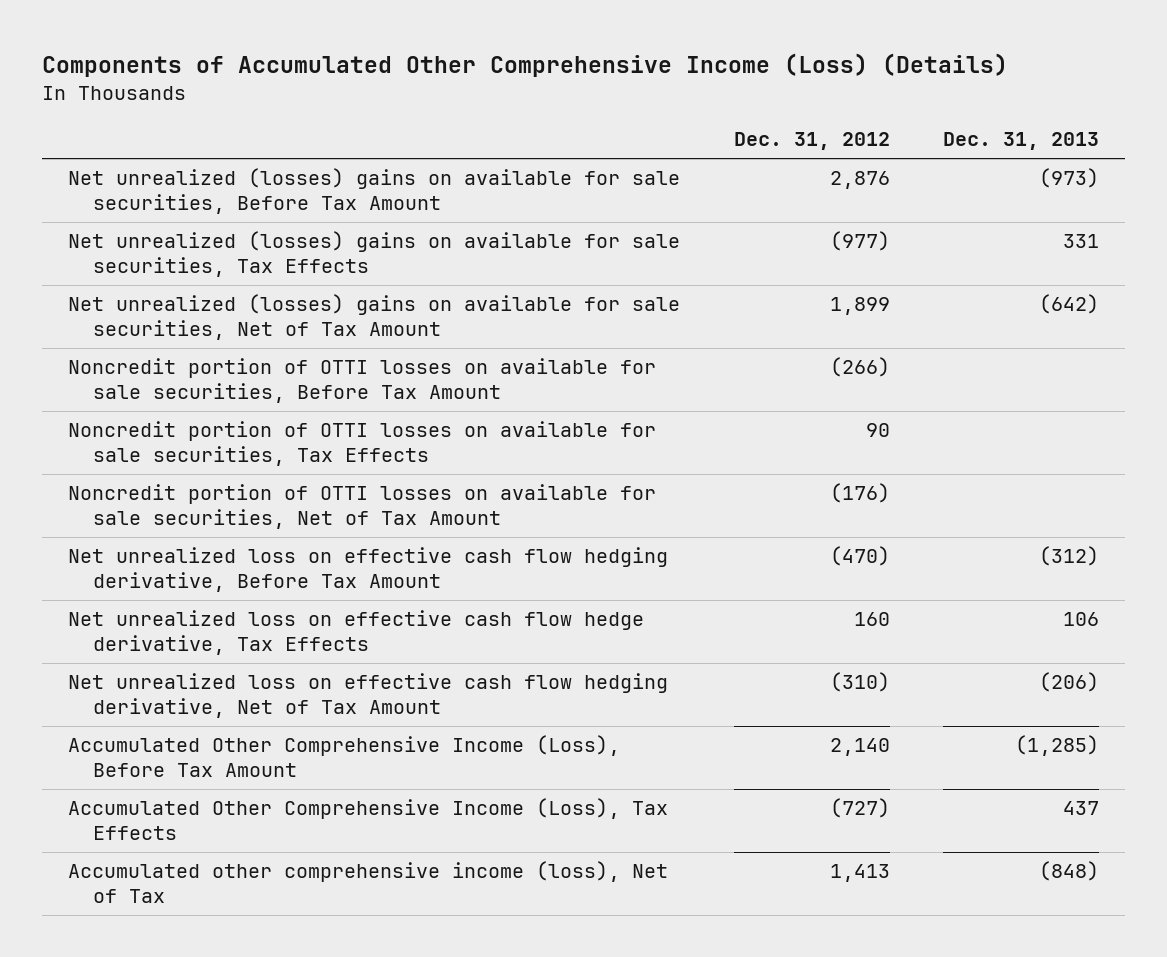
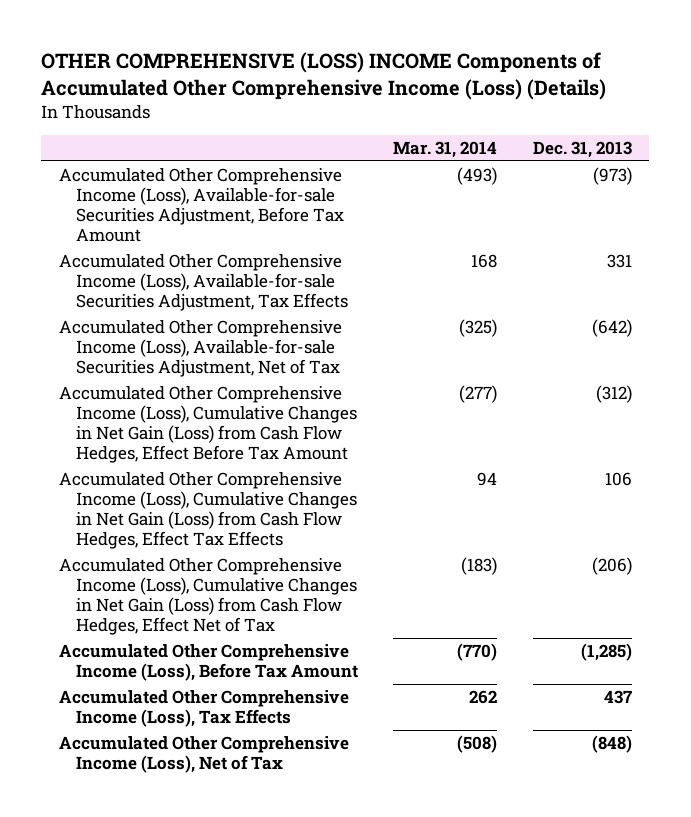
- Components of Accumulated Other Comprehensive Income (Loss) (Details)
+ OTHER COMPREHENSIVE (LOSS) INCOME Components of Accumulated Other Comprehensive Income (Loss) (Details)
- | Dec. 31, 2012 | Dec. 31, 2013
+ | Mar. 31, 2014 | Dec. 31, 2013
- Net unrealized (losses) gains on available for sale securities, Before Tax Amount | 2,876 | (973)
- Net unrealized (losses) gains on available for sale securities, Tax Effects | (977) | 331
- Net unrealized (losses) gains on available for sale securities, Net of Tax Amount | 1,899 | (642)
- Noncredit portion of OTTI losses on available for sale securities, Before Tax Amount | (266) |
- Noncredit portion of OTTI losses on available for sale securities, Tax Effects | 90 |
- Noncredit portion of OTTI losses on available for sale securities, Net of Tax Amount | (176) |
- Net unrealized loss on effective cash flow hedging derivative, Before Tax Amount | (470) | (312)
- Net unrealized loss on effective cash flow hedge derivative, Tax Effects | 160 | 106
- Net unrealized loss on effective cash flow hedging derivative, Net of Tax Amount | (310) | (206)
+ Accumulated Other Comprehensive Income (Loss), Available-for-sale Securities Adjustment, Before Tax Amount | (493) | (973)
+ Accumulated Other Comprehensive Income (Loss), Available-for-sale Securities Adjustment, Tax Effects | 168 | 331
+ Accumulated Other Comprehensive Income (Loss), Available-for-sale Securities Adjustment, Net of Tax | (325) | (642)
+ Accumulated Other Comprehensive Income (Loss), Cumulative Changes in Net Gain (Loss) from Cash Flow Hedges, Effect Before Tax Amount | (277) | (312)
+ Accumulated Other Comprehensive Income (Loss), Cumulative Changes in Net Gain (Loss) from Cash Flow Hedges, Effect Tax Effects | 94 | 106
+ Accumulated Other Comprehensive Income (Loss), Cumulative Changes in Net Gain (Loss) from Cash Flow Hedges, Effect Net of Tax | (183) | (206)
- Accumulated other comprehensive income (loss), Net of Tax | 1,413 | (848)
+ Accumulated Other Comprehensive Income (Loss), Net of Tax | (508) | (848)

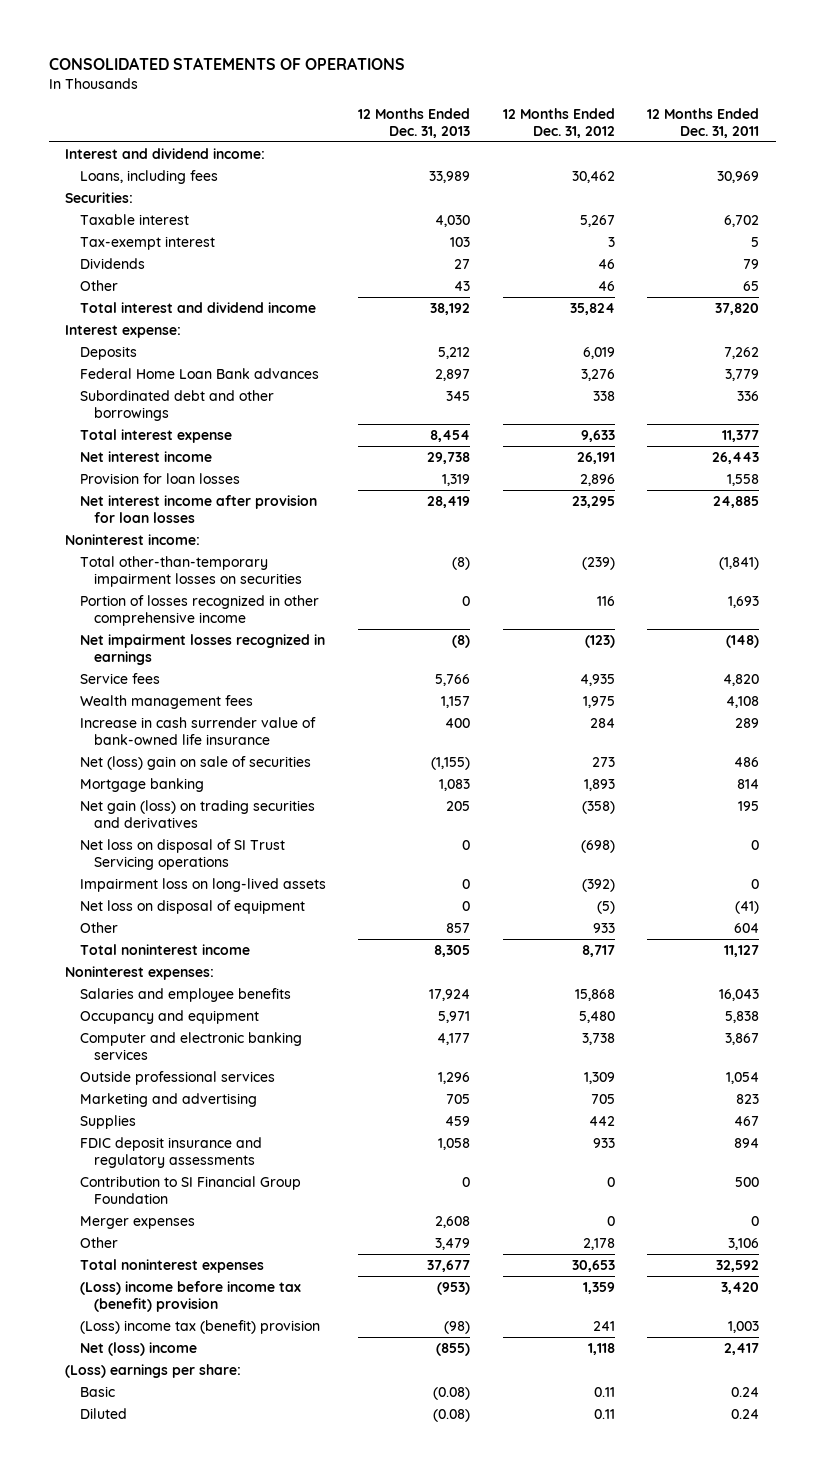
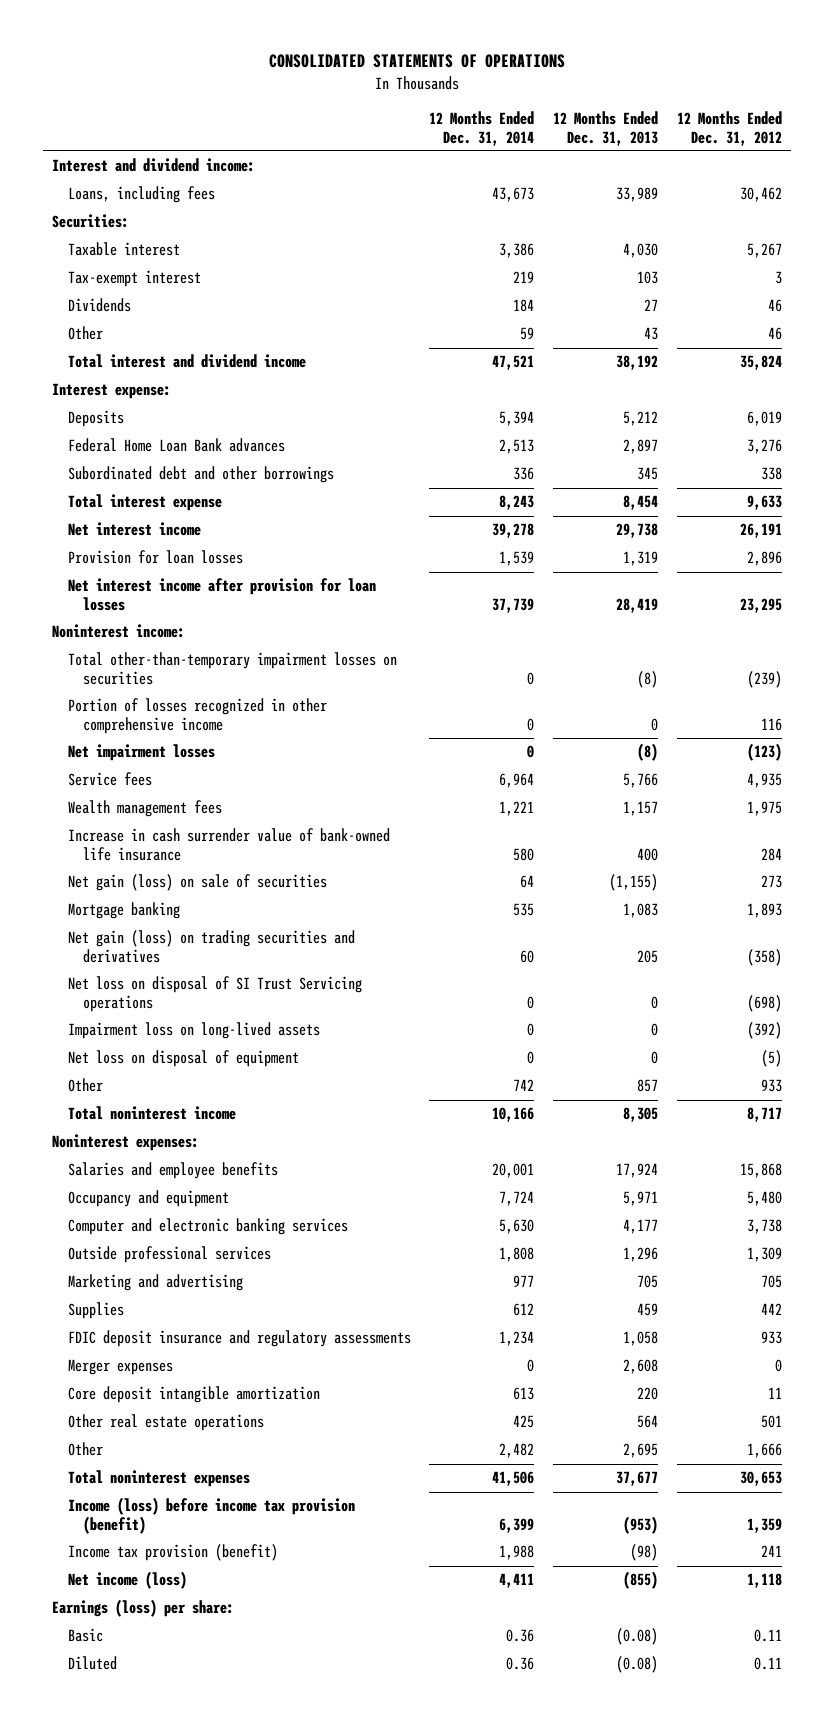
- | 12 Months Ended Dec. 31, 2013 | 12 Months Ended Dec. 31, 2012 | 12 Months Ended Dec. 31, 2011
+ | 12 Months Ended Dec. 31, 2014 | 12 Months Ended Dec. 31, 2013 | 12 Months Ended Dec. 31, 2012
- Net impairment losses recognized in earnings | (8) | (123) | (148)
+ Net impairment losses | 0 | (8) | (123)
- Net (loss) gain on sale of securities | (1,155) | 273 | 486
+ Net gain (loss) on sale of securities | 64 | (1,155) | 273
- Contribution to SI Financial Group Foundation | 0 | 0 | 500
- Other | 3,479 | 2,178 | 3,106
+ Core deposit intangible amortization | 613 | 220 | 11
+ Other real estate operations | 425 | 564 | 501
+ Other | 2,482 | 2,695 | 1,666
- (Loss) income before income tax (benefit) provision | (953) | 1,359 | 3,420
- (Loss) income tax (benefit) provision | (98) | 241 | 1,003
- Net (loss) income | (855) | 1,118 | 2,417
- (Loss) earnings per share:
+ Income (loss) before income tax provision (benefit) | 6,399 | (953) | 1,359
+ Income tax provision (benefit) | 1,988 | (98) | 241
+ Net income (loss) | 4,411 | (855) | 1,118
+ Earnings (loss) per share:

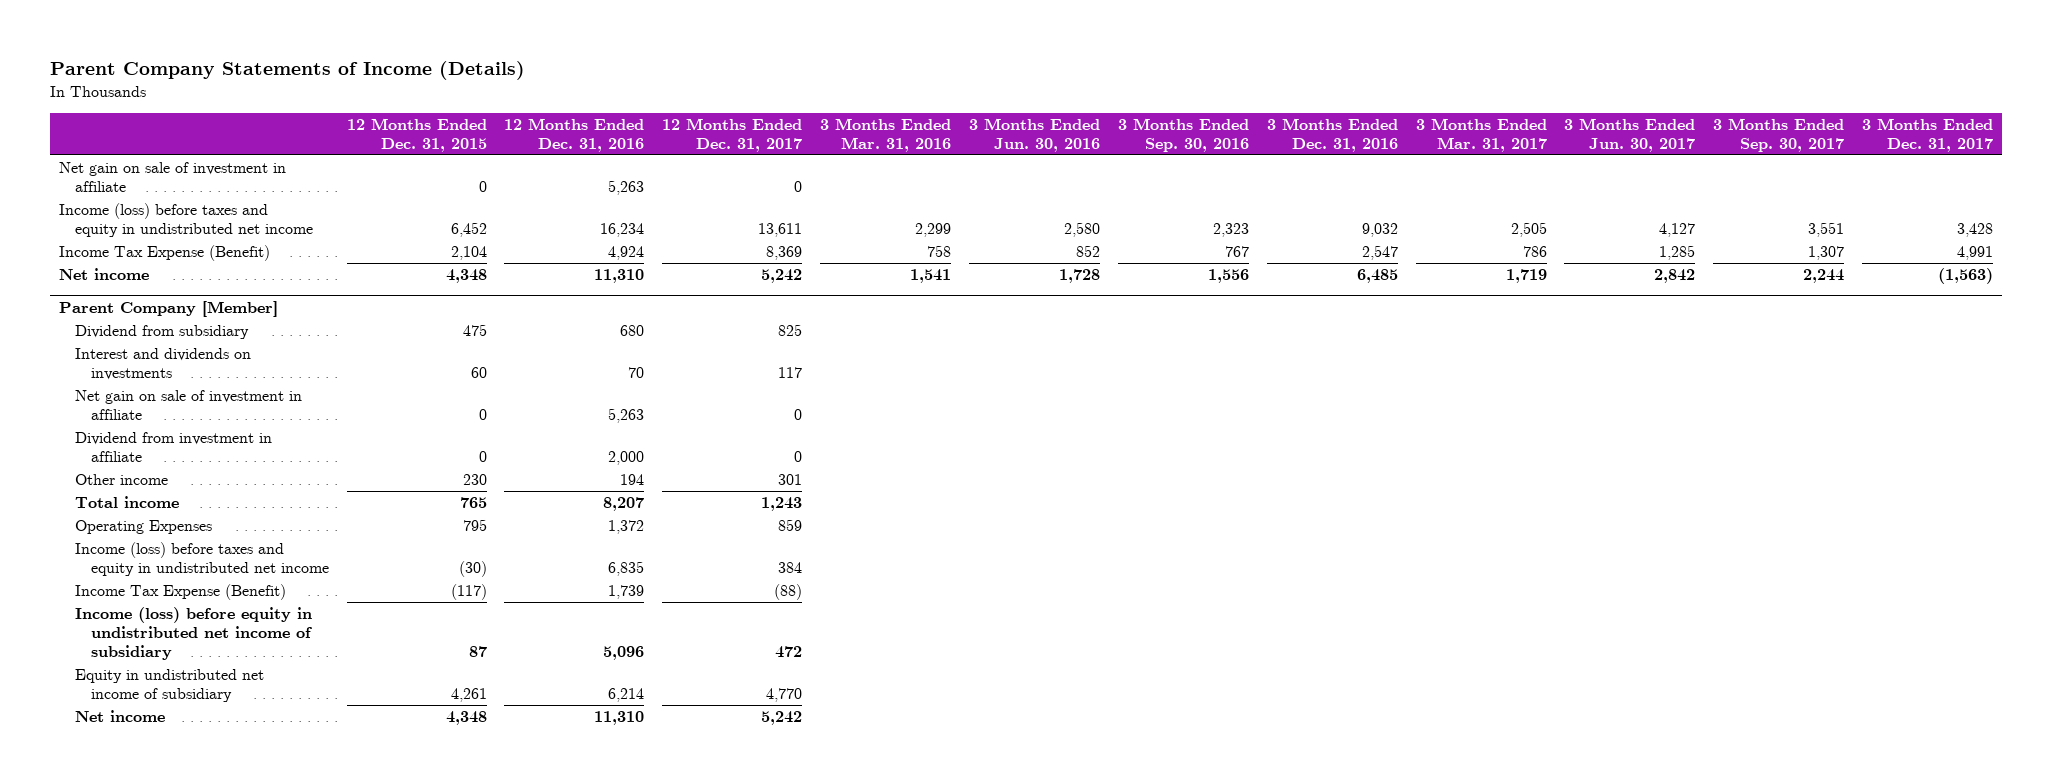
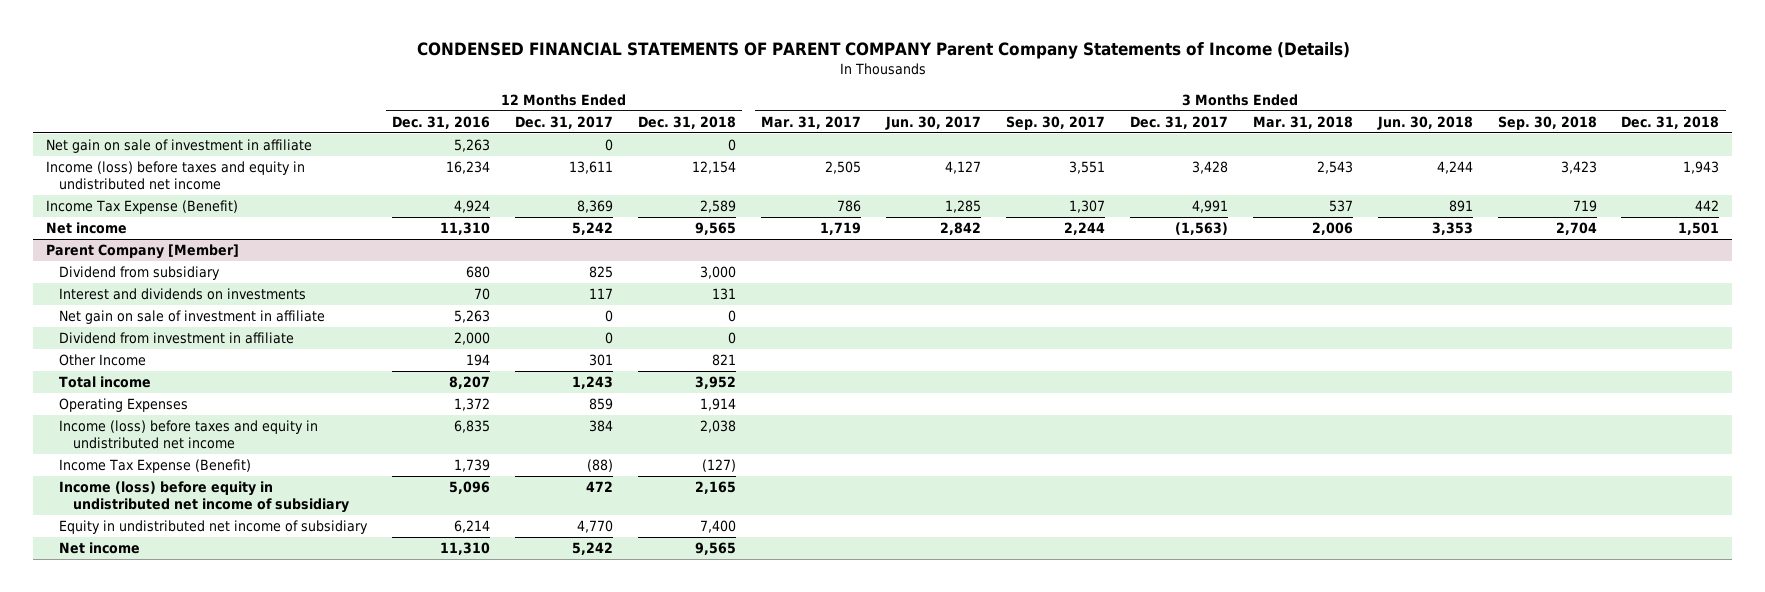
- Parent Company Statements of Income (Details)
+ CONDENSED FINANCIAL STATEMENTS OF PARENT COMPANY Parent Company Statements of Income (Details)
- | 12 Months Ended Dec. 31, 2015 | 12 Months Ended Dec. 31, 2016 | 12 Months Ended Dec. 31, 2017 | 3 Months Ended Mar. 31, 2016 | 3 Months Ended Jun. 30, 2016 | 3 Months Ended Sep. 30, 2016 | 3 Months Ended Dec. 31, 2016 | 3 Months Ended Mar. 31, 2017 | 3 Months Ended Jun. 30, 2017 | 3 Months Ended Sep. 30, 2017 | 3 Months Ended Dec. 31, 2017
+ | 12 Months Ended Dec. 31, 2016 | 12 Months Ended Dec. 31, 2017 | 12 Months Ended Dec. 31, 2018 | 3 Months Ended Mar. 31, 2017 | 3 Months Ended Jun. 30, 2017 | 3 Months Ended Sep. 30, 2017 | 3 Months Ended Dec. 31, 2017 | 3 Months Ended Mar. 31, 2018 | 3 Months Ended Jun. 30, 2018 | 3 Months Ended Sep. 30, 2018 | 3 Months Ended Dec. 31, 2018
@ Parent Company [Member]
- Other income | 230 | 194 | 301 | | | | | | | |
+ Other Income | 194 | 301 | 821 | | | | | | | |

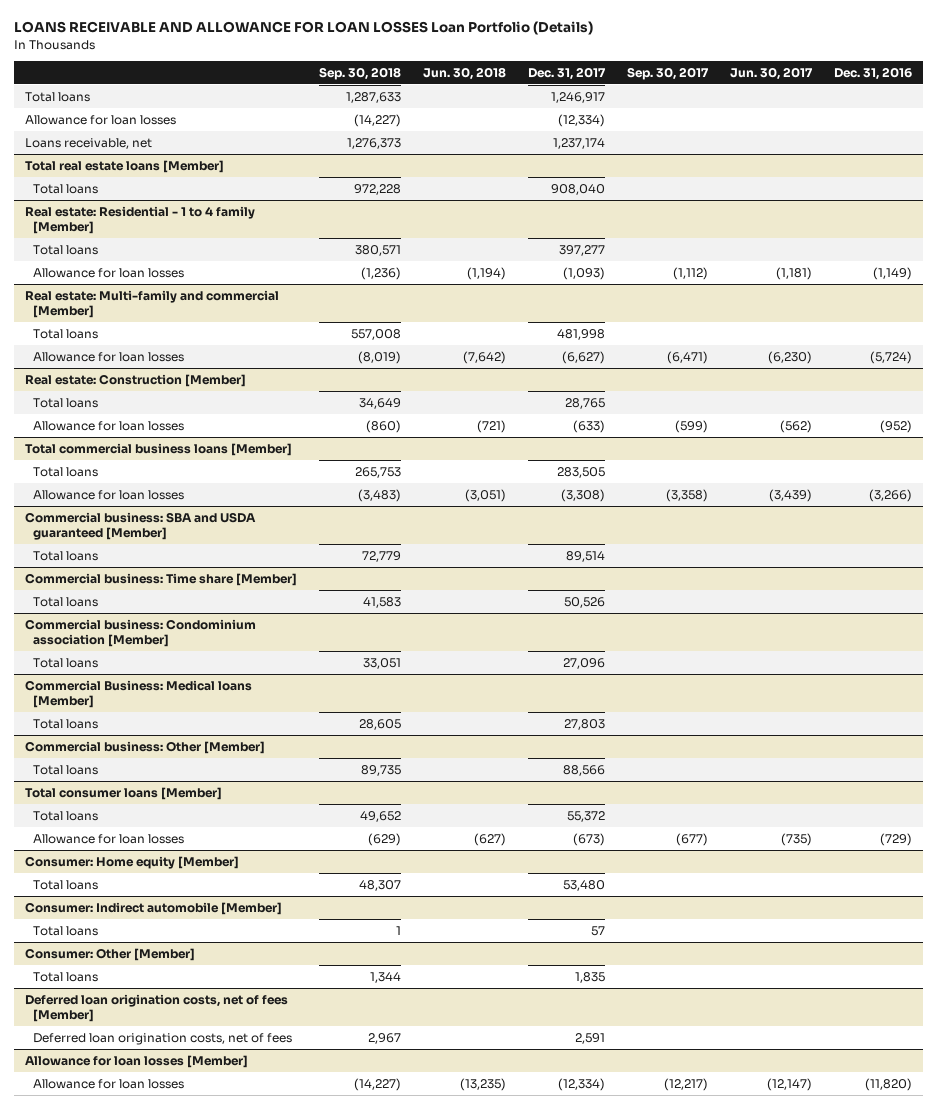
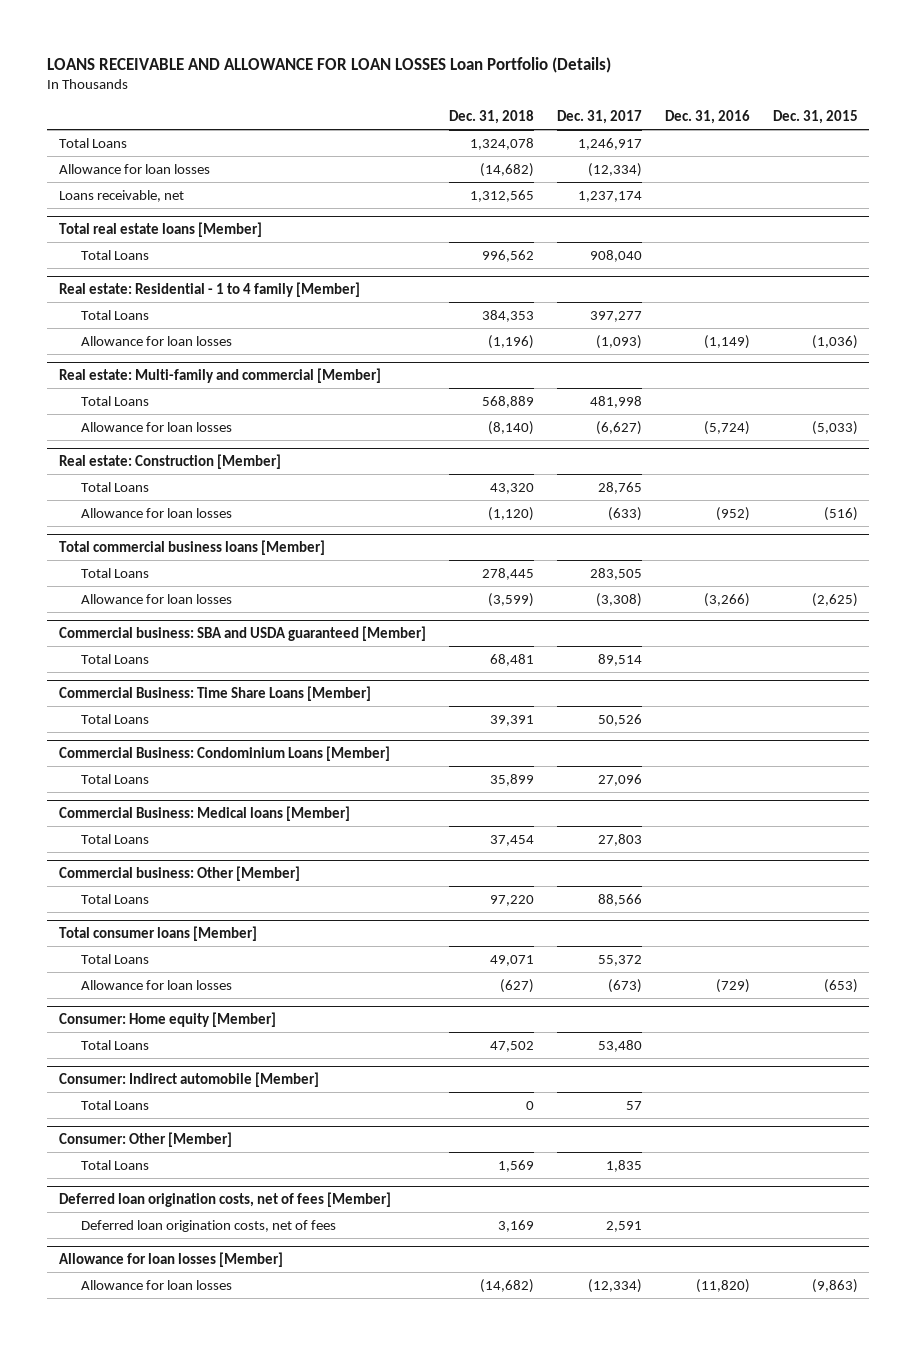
- | Sep. 30, 2018 | Jun. 30, 2018 | Dec. 31, 2017 | Sep. 30, 2017 | Jun. 30, 2017 | Dec. 31, 2016
+ | Dec. 31, 2018 | Dec. 31, 2017 | Dec. 31, 2016 | Dec. 31, 2015
- Total loans | 1,287,633 | | 1,246,917 | | |
+ Total Loans | 1,324,078 | 1,246,917 | |
@ Total real estate loans [Member]
- Total loans | 972,228 | | 908,040 | | |
+ Total Loans | 996,562 | 908,040 | |
@ Real estate: Residential - 1 to 4 family [Member]
- Total loans | 380,571 | | 397,277 | | |
+ Total Loans | 384,353 | 397,277 | |
@ Real estate: Multi-family and commercial [Member]
- Total loans | 557,008 | | 481,998 | | |
+ Total Loans | 568,889 | 481,998 | |
@ Real estate: Construction [Member]
- Total loans | 34,649 | | 28,765 | | |
+ Total Loans | 43,320 | 28,765 | |
@ Total commercial business loans [Member]
- Total loans | 265,753 | | 283,505 | | |
+ Total Loans | 278,445 | 283,505 | |
@ Commercial business: SBA and USDA guaranteed [Member]
- Total loans | 72,779 | | 89,514 | | |
- Commercial business: Time share [Member]
- Total loans | 41,583 | | 50,526 | | |
- Commercial business: Condominium association [Member]
- Total loans | 33,051 | | 27,096 | | |
@ Commercial business: SBA and USDA guaranteed [Member]
+ Total Loans | 68,481 | 89,514 | |
+ Commercial Business: Time Share Loans [Member]
+ Total Loans | 39,391 | 50,526 | |
+ Commercial Business: Condominium Loans [Member]
+ Total Loans | 35,899 | 27,096 | |
@ Commercial Business: Medical loans [Member]
- Total loans | 28,605 | | 27,803 | | |
+ Total Loans | 37,454 | 27,803 | |
@ Commercial business: Other [Member]
- Total loans | 89,735 | | 88,566 | | |
+ Total Loans | 97,220 | 88,566 | |
@ Total consumer loans [Member]
- Total loans | 49,652 | | 55,372 | | |
+ Total Loans | 49,071 | 55,372 | |
@ Consumer: Home equity [Member]
- Total loans | 48,307 | | 53,480 | | |
+ Total Loans | 47,502 | 53,480 | |
@ Consumer: Indirect automobile [Member]
- Total loans | 1 | | 57 | | |
+ Total Loans | 0 | 57 | |
@ Consumer: Other [Member]
- Total loans | 1,344 | | 1,835 | | |
+ Total Loans | 1,569 | 1,835 | |

